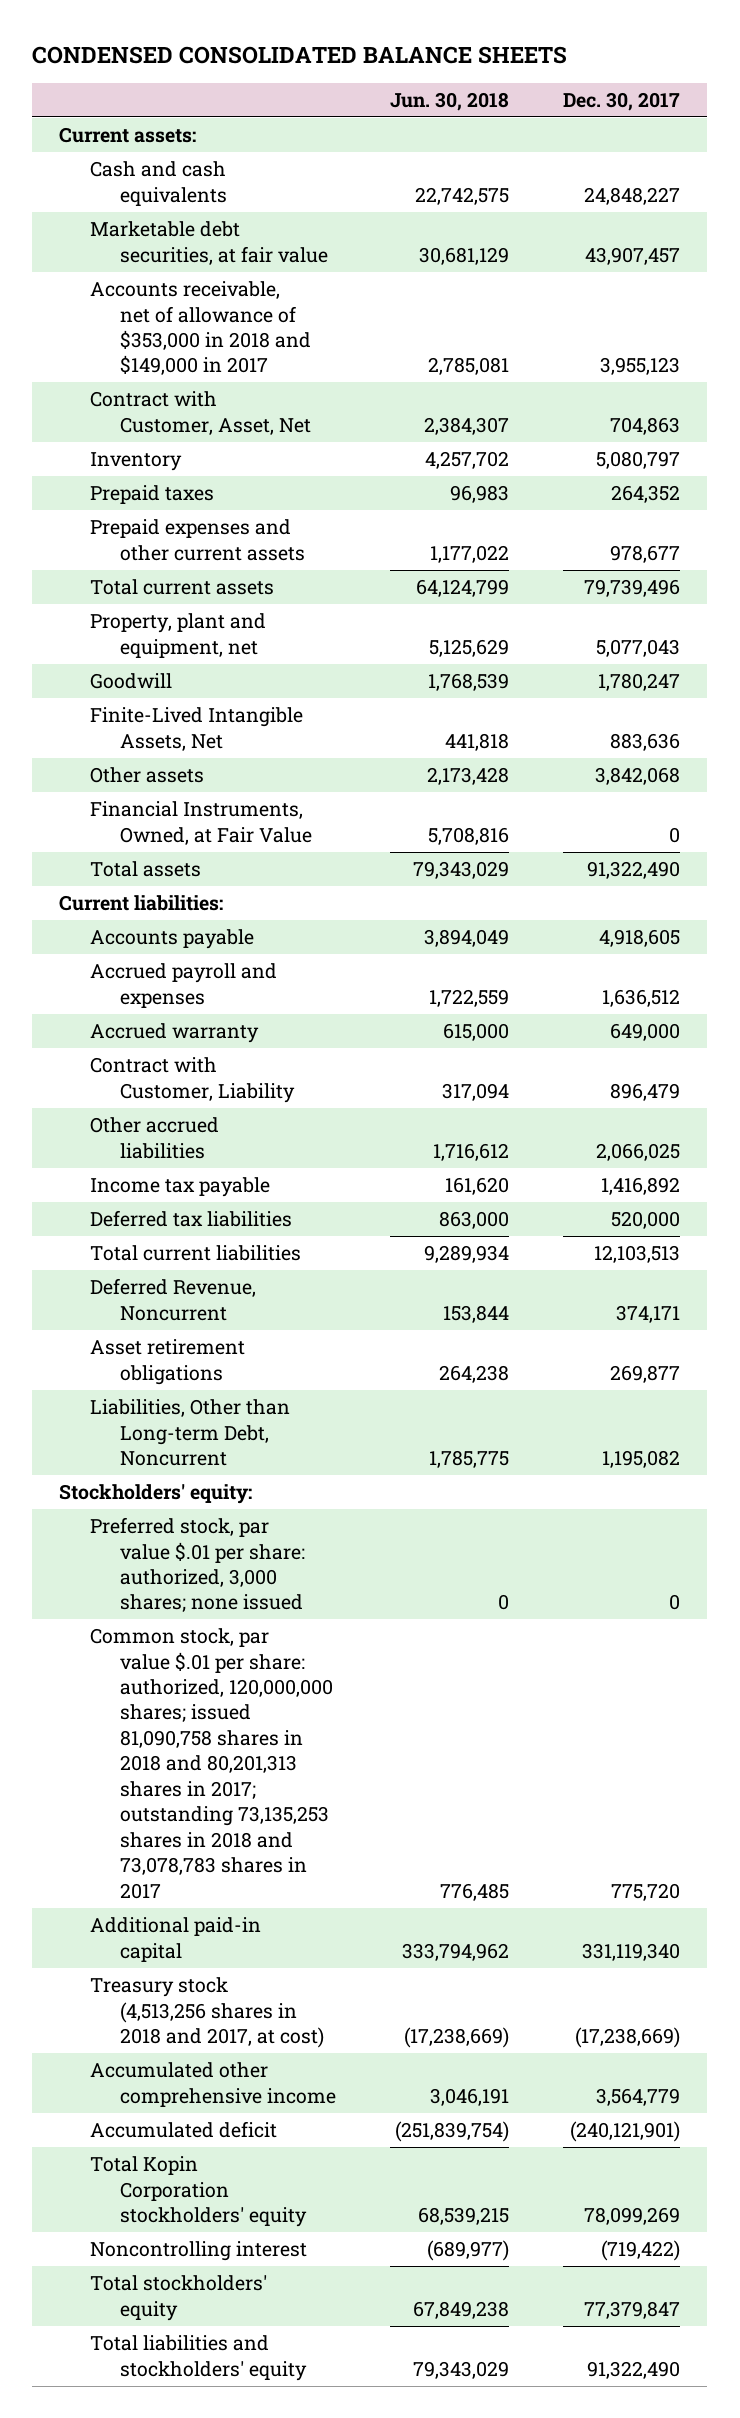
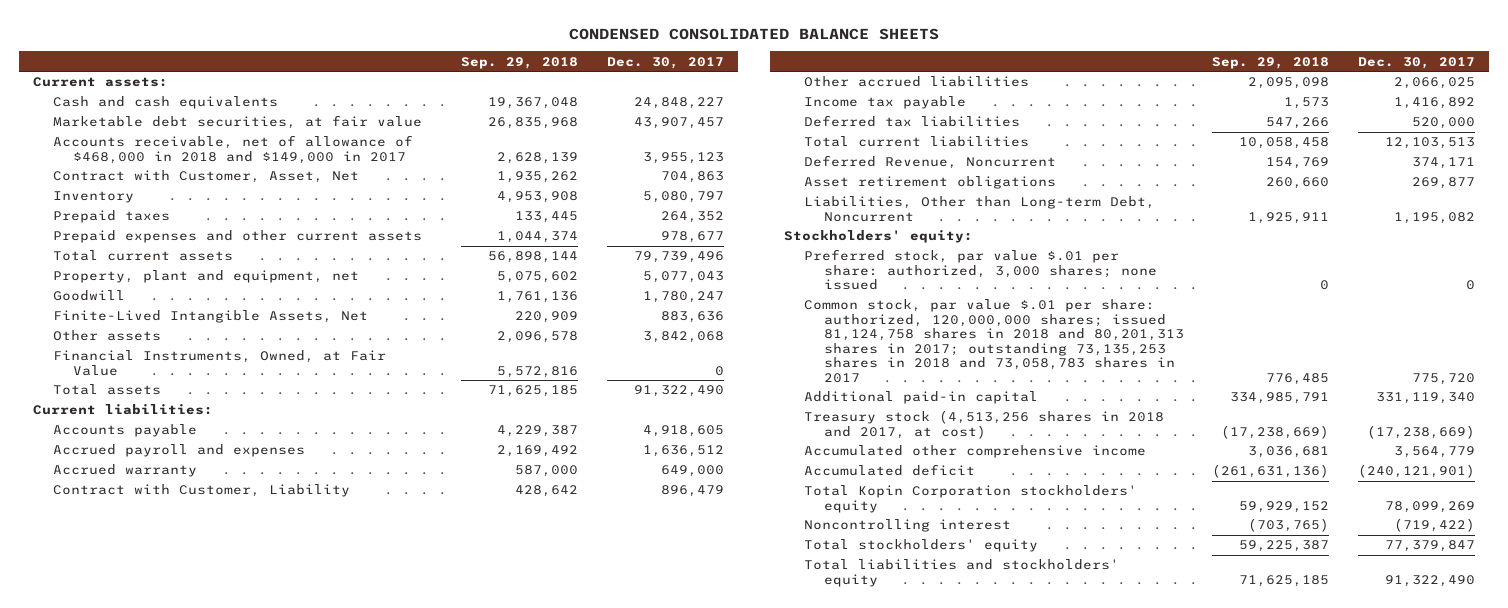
- | Jun. 30, 2018 | Dec. 30, 2017
+ | Sep. 29, 2018 | Dec. 30, 2017
- Accounts receivable, net of allowance of $353,000 in 2018 and $149,000 in 2017 | 2,785,081 | 3,955,123
+ Accounts receivable, net of allowance of $468,000 in 2018 and $149,000 in 2017 | 2,628,139 | 3,955,123
- Common stock, par value $.01 per share: authorized, 120,000,000 shares; issued 81,090,758 shares in 2018 and 80,201,313 shares in 2017; outstanding 73,135,253 shares in 2018 and 73,078,783 shares in 2017 | 776,485 | 775,720
+ Common stock, par value $.01 per share: authorized, 120,000,000 shares; issued 81,124,758 shares in 2018 and 80,201,313 shares in 2017; outstanding 73,135,253 shares in 2018 and 73,058,783 shares in 2017 | 776,485 | 775,720

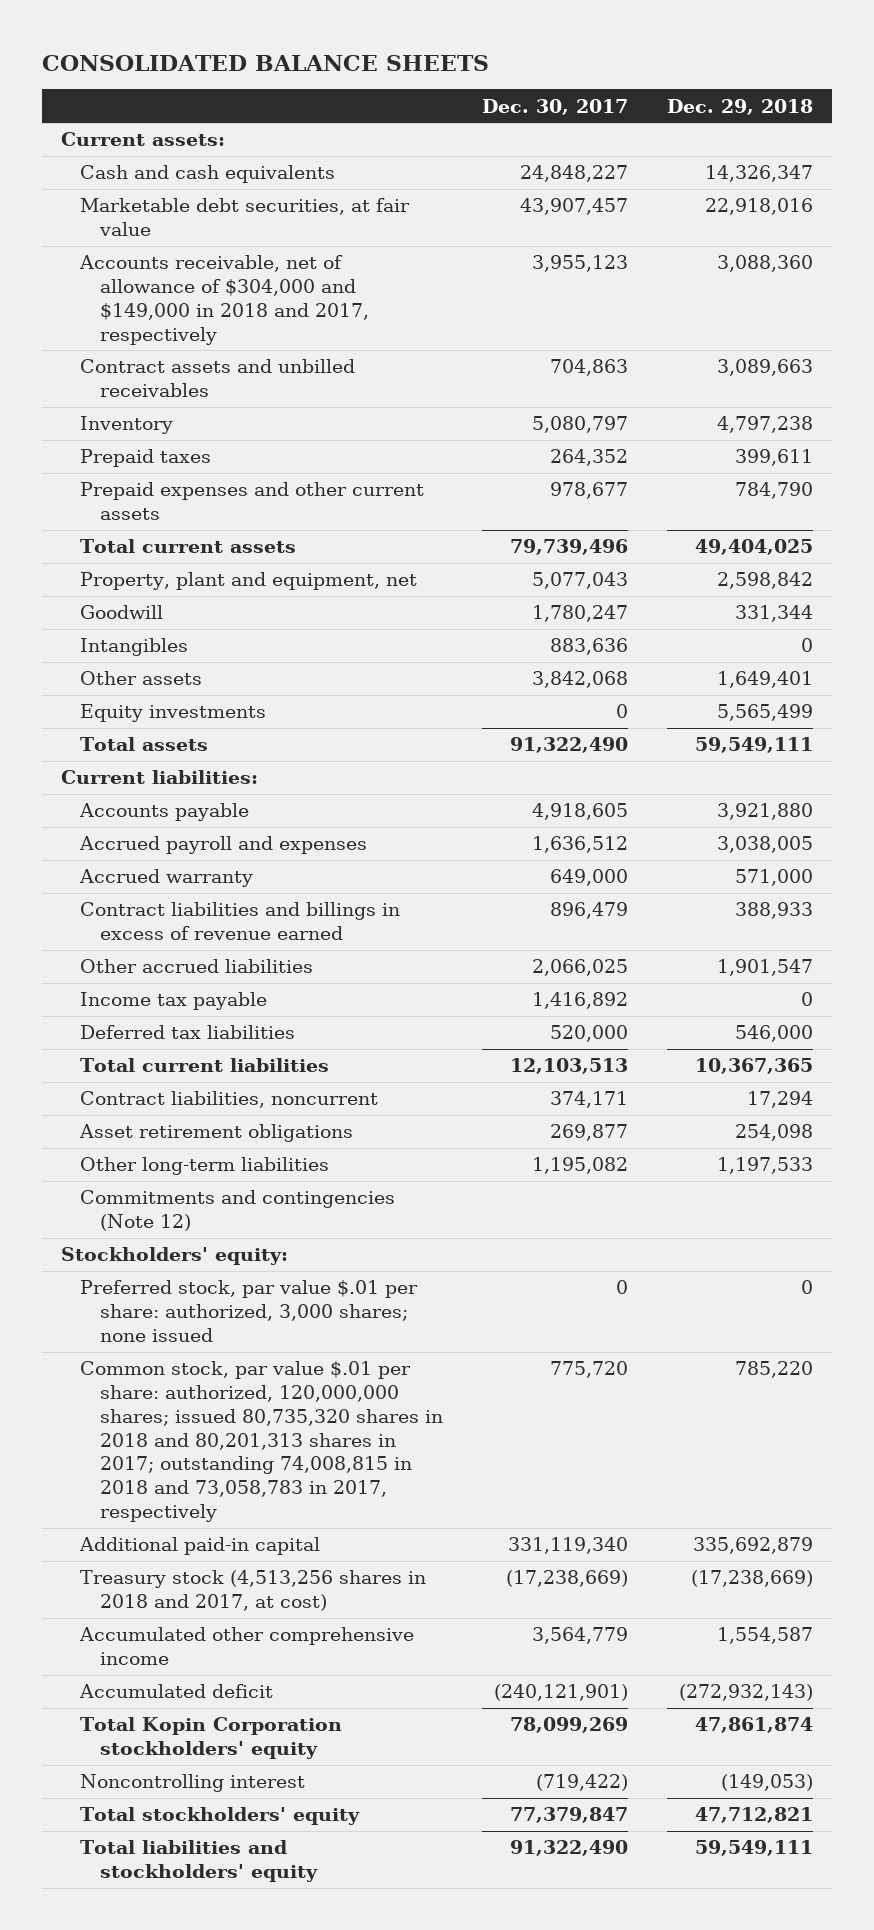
- CONDENSED CONSOLIDATED BALANCE SHEETS
+ CONSOLIDATED BALANCE SHEETS
- | Sep. 29, 2018 | Dec. 30, 2017
+ | Dec. 30, 2017 | Dec. 29, 2018
- Accounts receivable, net of allowance of $468,000 in 2018 and $149,000 in 2017 | 2,628,139 | 3,955,123
- Contract with Customer, Asset, Net | 1,935,262 | 704,863
+ Accounts receivable, net of allowance of $304,000 and $149,000 in 2018 and 2017, respectively | 3,955,123 | 3,088,360
+ Contract assets and unbilled receivables | 704,863 | 3,089,663
- Finite-Lived Intangible Assets, Net | 220,909 | 883,636
+ Intangibles | 883,636 | 0
- Financial Instruments, Owned, at Fair Value | 5,572,816 | 0
+ Equity investments | 0 | 5,565,499
- Contract with Customer, Liability | 428,642 | 896,479
+ Contract liabilities and billings in excess of revenue earned | 896,479 | 388,933
- Deferred Revenue, Noncurrent | 154,769 | 374,171
+ Contract liabilities, noncurrent | 374,171 | 17,294
- Liabilities, Other than Long-term Debt, Noncurrent | 1,925,911 | 1,195,082
+ Other long-term liabilities | 1,195,082 | 1,197,533
+ Commitments and contingencies (Note 12)
- Common stock, par value $.01 per share: authorized, 120,000,000 shares; issued 81,124,758 shares in 2018 and 80,201,313 shares in 2017; outstanding 73,135,253 shares in 2018 and 73,058,783 shares in 2017 | 776,485 | 775,720
+ Common stock, par value $.01 per share: authorized, 120,000,000 shares; issued 80,735,320 shares in 2018 and 80,201,313 shares in 2017; outstanding 74,008,815 in 2018 and 73,058,783 in 2017, respectively | 775,720 | 785,220

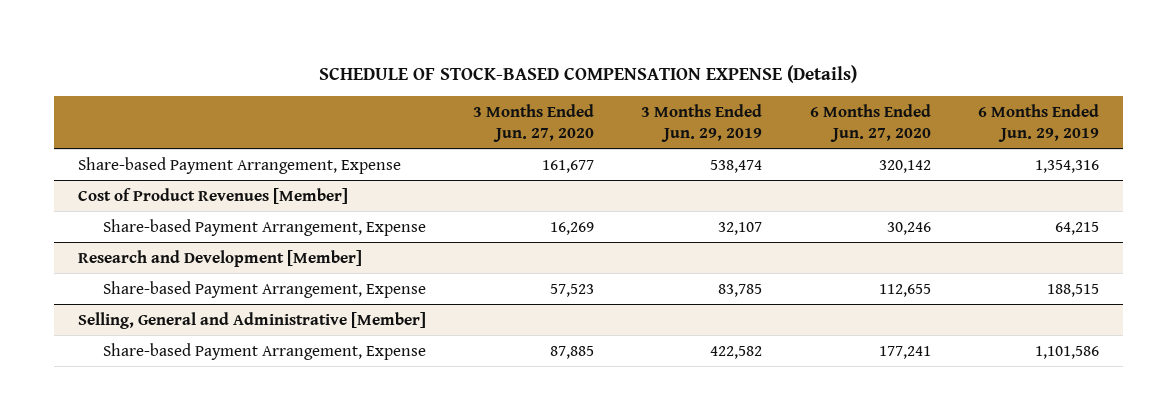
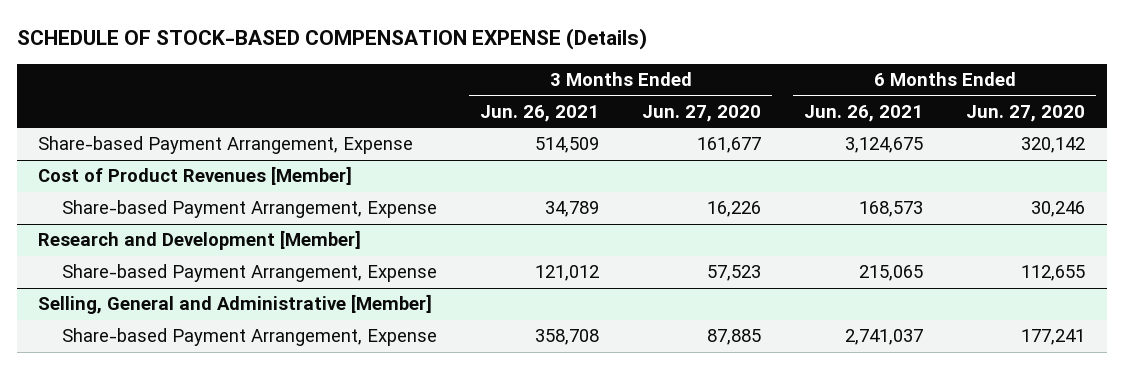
- | 3 Months Ended Jun. 27, 2020 | 3 Months Ended Jun. 29, 2019 | 6 Months Ended Jun. 27, 2020 | 6 Months Ended Jun. 29, 2019
+ | 3 Months Ended Jun. 26, 2021 | 3 Months Ended Jun. 27, 2020 | 6 Months Ended Jun. 26, 2021 | 6 Months Ended Jun. 27, 2020
@ Cost of Product Revenues [Member]
- Share-based Payment Arrangement, Expense | 16,269 | 32,107 | 30,246 | 64,215
+ Share-based Payment Arrangement, Expense | 34,789 | 16,226 | 168,573 | 30,246

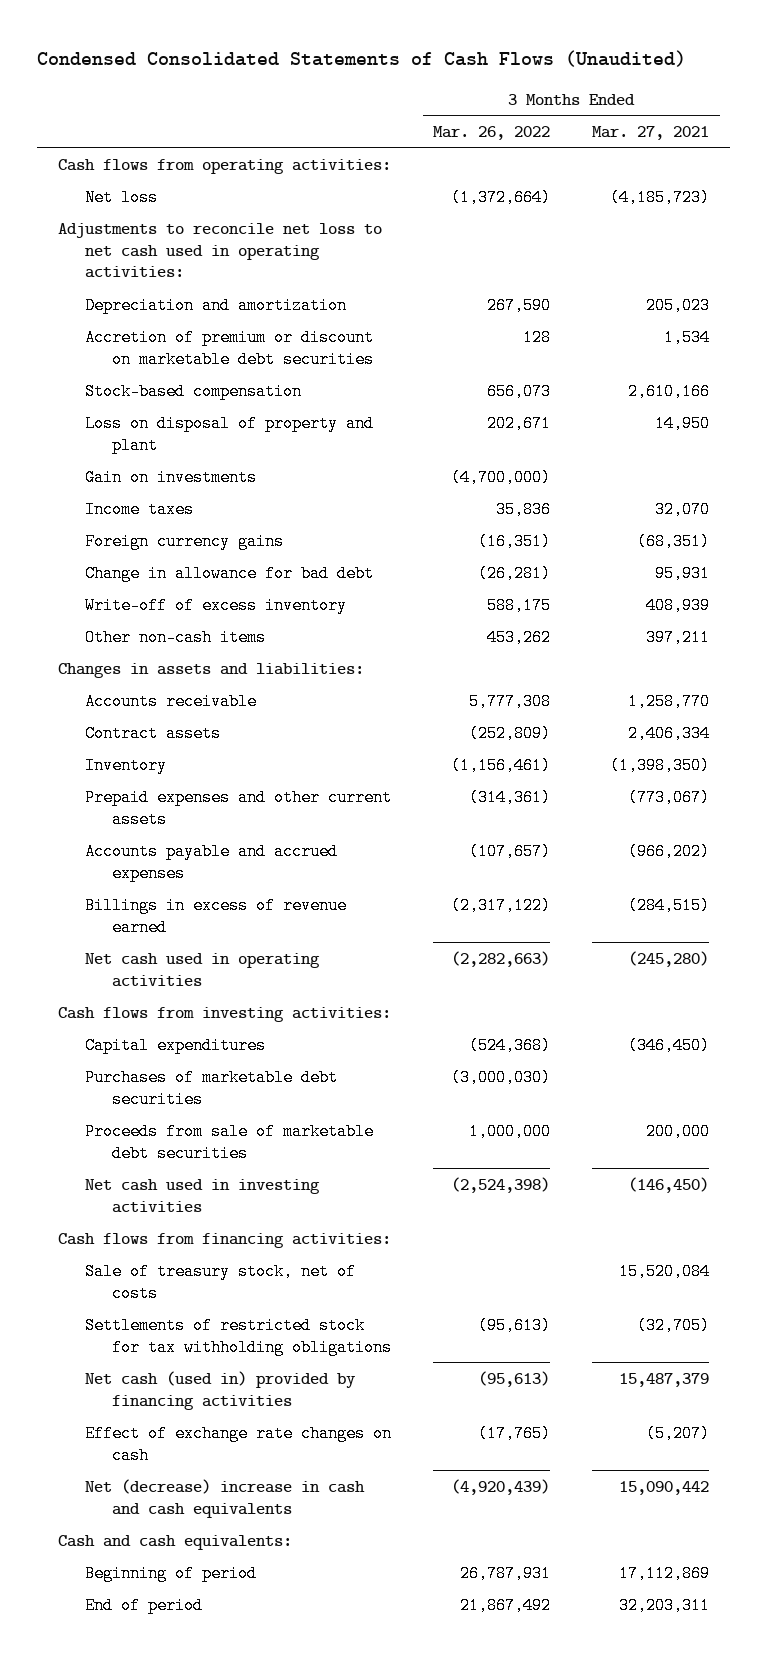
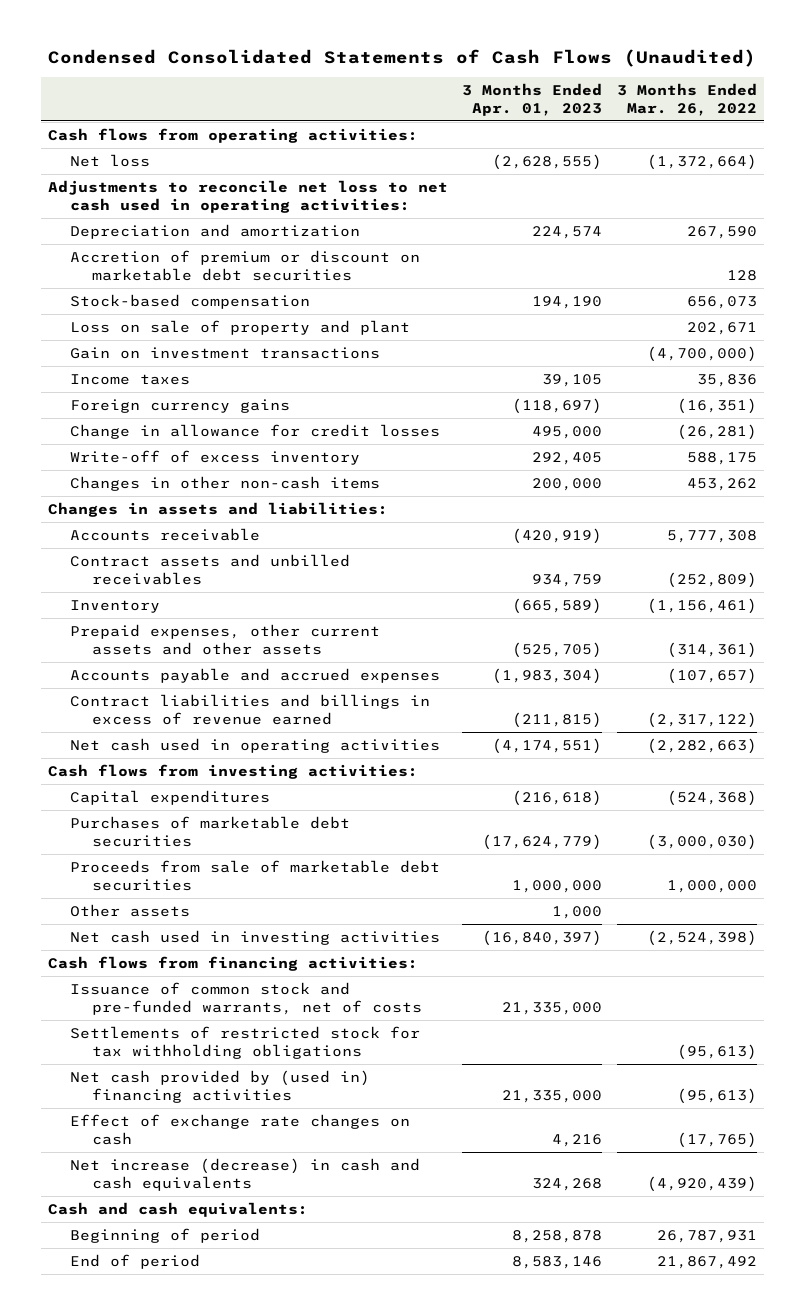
- | 3 Months Ended Mar. 26, 2022 | 3 Months Ended Mar. 27, 2021
+ | 3 Months Ended Apr. 01, 2023 | 3 Months Ended Mar. 26, 2022
- Loss on disposal of property and plant | 202,671 | 14,950
- Gain on investments | (4,700,000) |
+ Loss on sale of property and plant | | 202,671
+ Gain on investment transactions | | (4,700,000)
- Change in allowance for bad debt | (26,281) | 95,931
+ Change in allowance for credit losses | 495,000 | (26,281)
- Other non-cash items | 453,262 | 397,211
+ Changes in other non-cash items | 200,000 | 453,262
- Contract assets | (252,809) | 2,406,334
+ Contract assets and unbilled receivables | 934,759 | (252,809)
- Prepaid expenses and other current assets | (314,361) | (773,067)
+ Prepaid expenses, other current assets and other assets | (525,705) | (314,361)
- Billings in excess of revenue earned | (2,317,122) | (284,515)
+ Contract liabilities and billings in excess of revenue earned | (211,815) | (2,317,122)
+ Other assets | 1,000 |
- Sale of treasury stock, net of costs | | 15,520,084
+ Issuance of common stock and pre-funded warrants, net of costs | 21,335,000 |
- Net cash (used in) provided by financing activities | (95,613) | 15,487,379
+ Net cash provided by (used in) financing activities | 21,335,000 | (95,613)
- Net (decrease) increase in cash and cash equivalents | (4,920,439) | 15,090,442
+ Net increase (decrease) in cash and cash equivalents | 324,268 | (4,920,439)

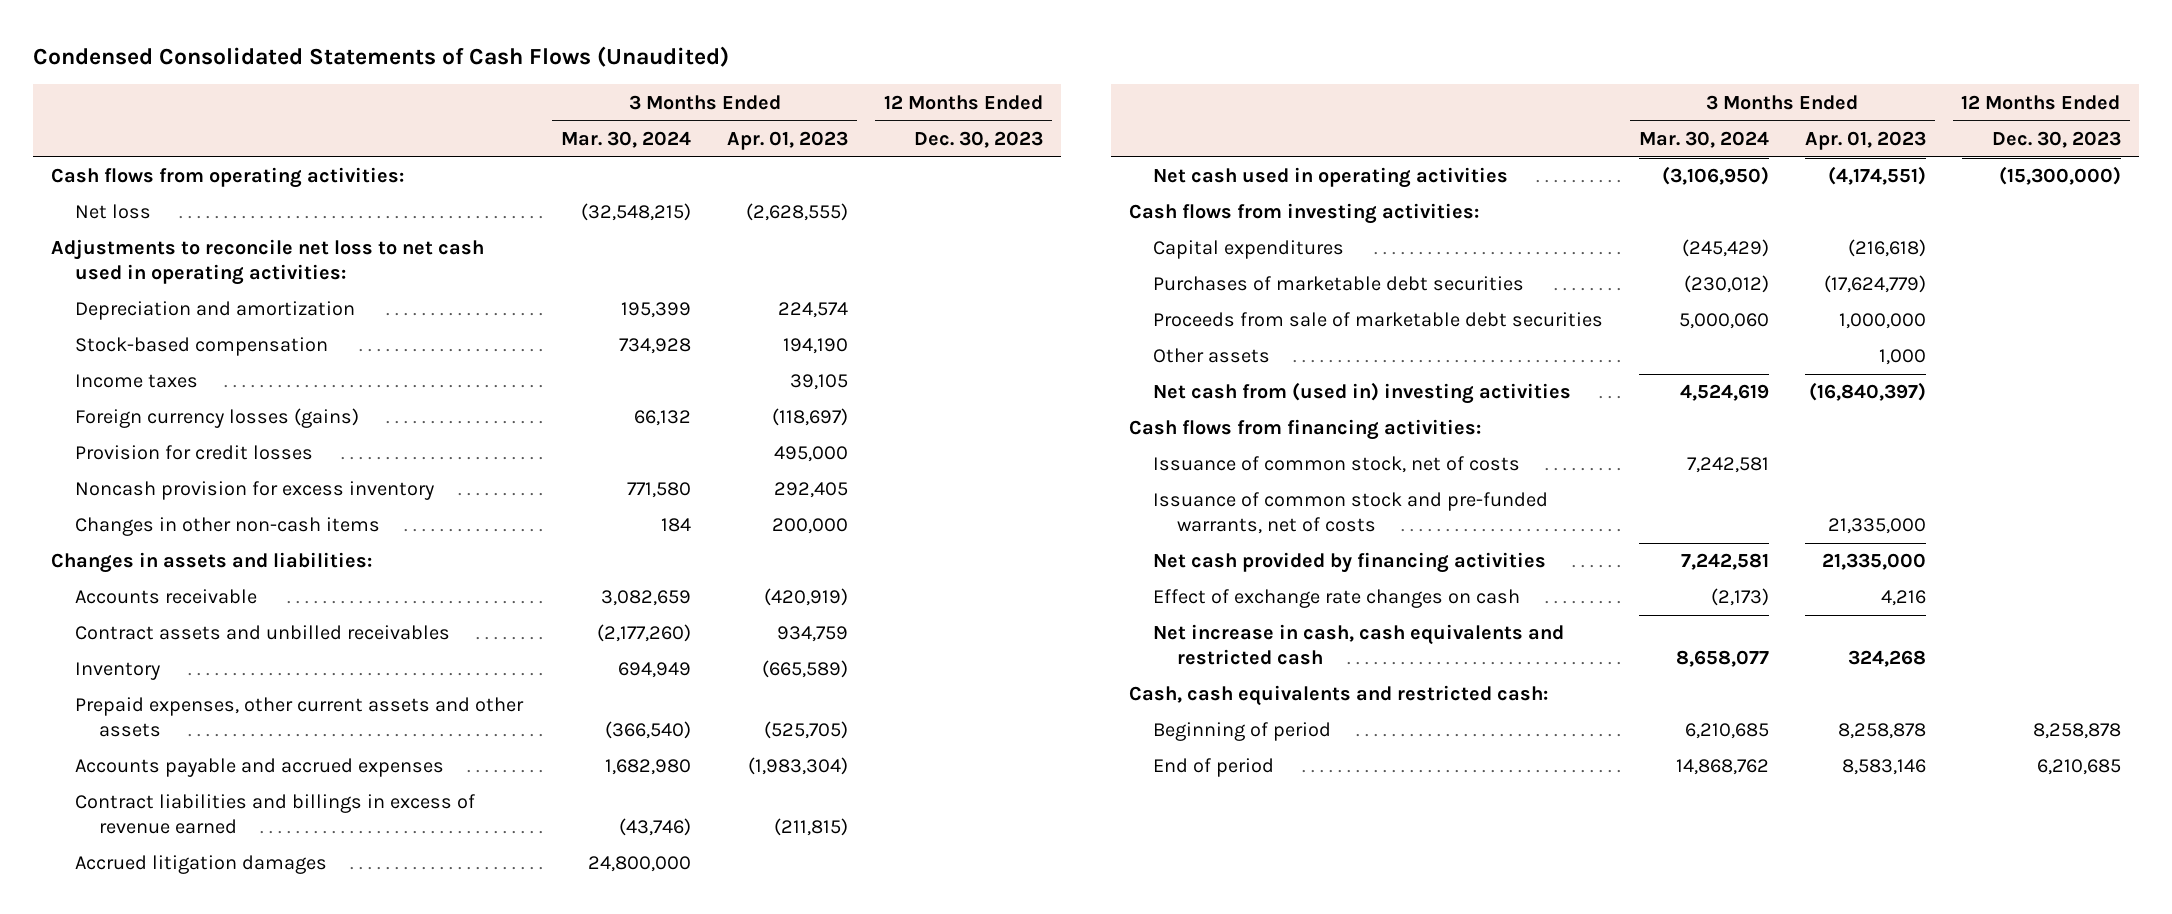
- | 3 Months Ended Apr. 01, 2023 | 3 Months Ended Mar. 26, 2022
+ | 3 Months Ended Mar. 30, 2024 | 3 Months Ended Apr. 01, 2023 | 12 Months Ended Dec. 30, 2023
- Accretion of premium or discount on marketable debt securities | | 128
- Loss on sale of property and plant | | 202,671
- Gain on investment transactions | | (4,700,000)
- Foreign currency gains | (118,697) | (16,351)
- Change in allowance for credit losses | 495,000 | (26,281)
- Write-off of excess inventory | 292,405 | 588,175
+ Foreign currency losses (gains) | 66,132 | (118,697) |
+ Provision for credit losses | | 495,000 |
+ Noncash provision for excess inventory | 771,580 | 292,405 |
+ Accrued litigation damages | 24,800,000 | |
- Net cash used in investing activities | (16,840,397) | (2,524,398)
+ Net cash from (used in) investing activities | 4,524,619 | (16,840,397) |
+ Issuance of common stock, net of costs | 7,242,581 | |
- Settlements of restricted stock for tax withholding obligations | | (95,613)
- Net cash provided by (used in) financing activities | 21,335,000 | (95,613)
+ Net cash provided by financing activities | 7,242,581 | 21,335,000 |
- Net increase (decrease) in cash and cash equivalents | 324,268 | (4,920,439)
- Cash and cash equivalents:
+ Net increase in cash, cash equivalents and restricted cash | 8,658,077 | 324,268 |
+ Cash, cash equivalents and restricted cash:

